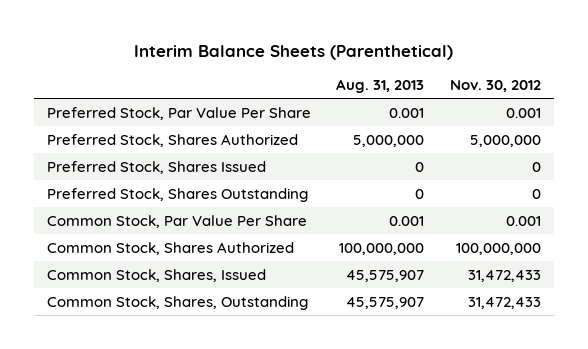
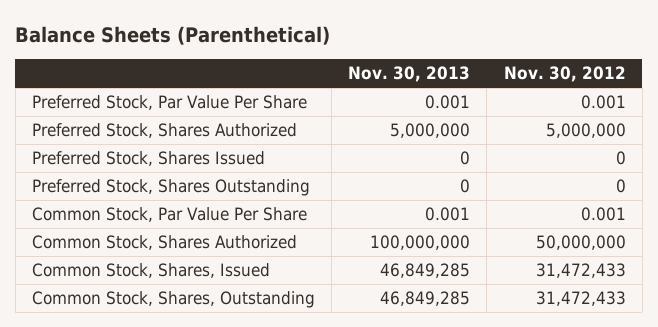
- Interim Balance Sheets (Parenthetical)
+ Balance Sheets (Parenthetical)
- | Aug. 31, 2013 | Nov. 30, 2012
+ | Nov. 30, 2013 | Nov. 30, 2012
- Common Stock, Shares Authorized | 100,000,000 | 100,000,000
+ Common Stock, Shares Authorized | 100,000,000 | 50,000,000

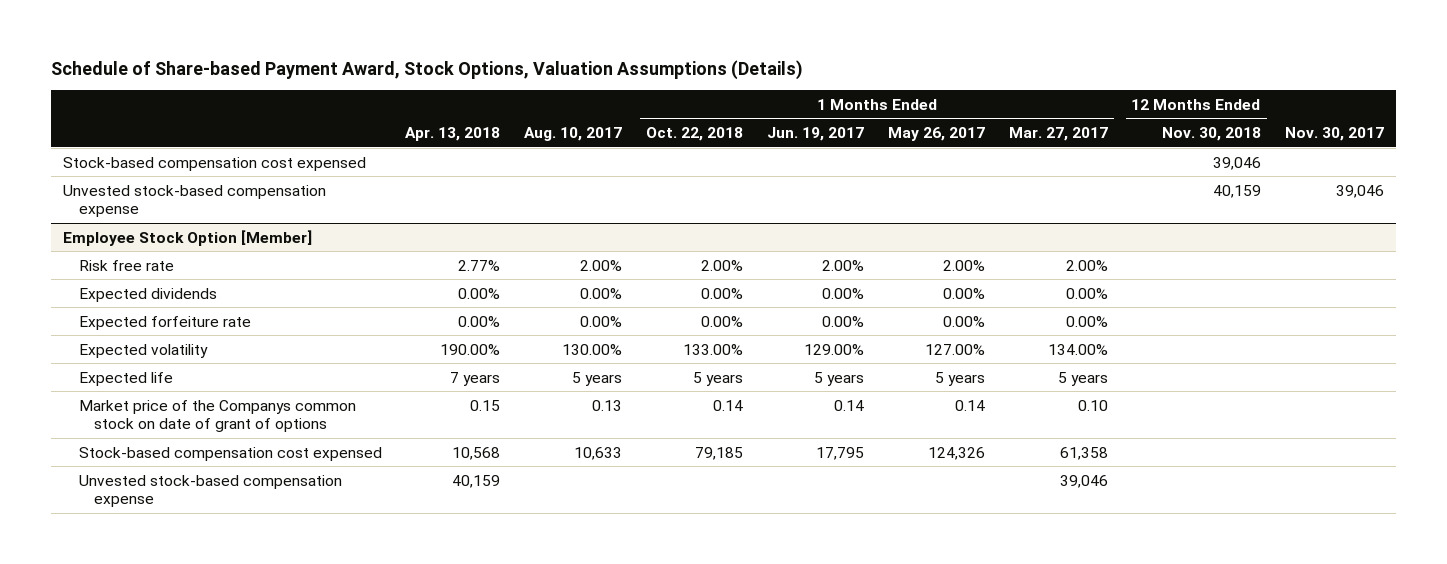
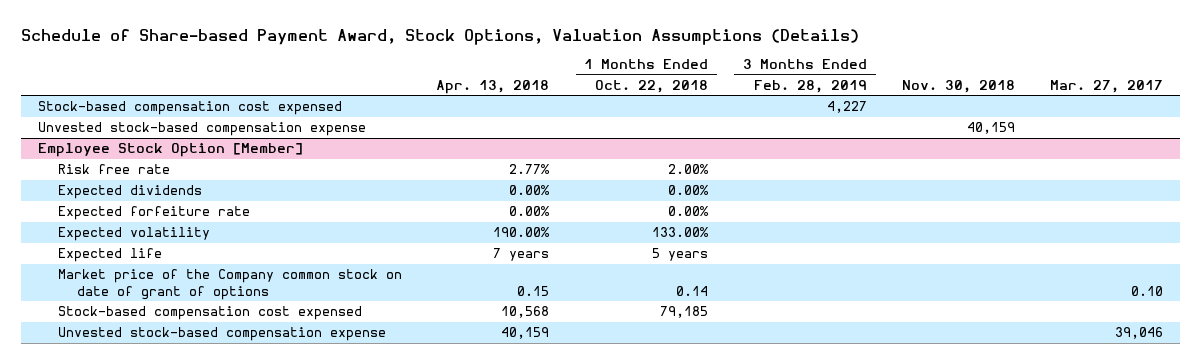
- | Apr. 13, 2018 | Aug. 10, 2017 | 1 Months Ended Oct. 22, 2018 | 1 Months Ended Jun. 19, 2017 | 1 Months Ended May 26, 2017 | 1 Months Ended Mar. 27, 2017 | 12 Months Ended Nov. 30, 2018 | Nov. 30, 2017
+ | Apr. 13, 2018 | 1 Months Ended Oct. 22, 2018 | 3 Months Ended Feb. 28, 2019 | Nov. 30, 2018 | Mar. 27, 2017
@ Employee Stock Option [Member]
- Market price of the Companys common stock on date of grant of options | 0.15 | 0.13 | 0.14 | 0.14 | 0.14 | 0.10 | |
+ Market price of the Company common stock on date of grant of options | 0.15 | 0.14 | | | 0.10

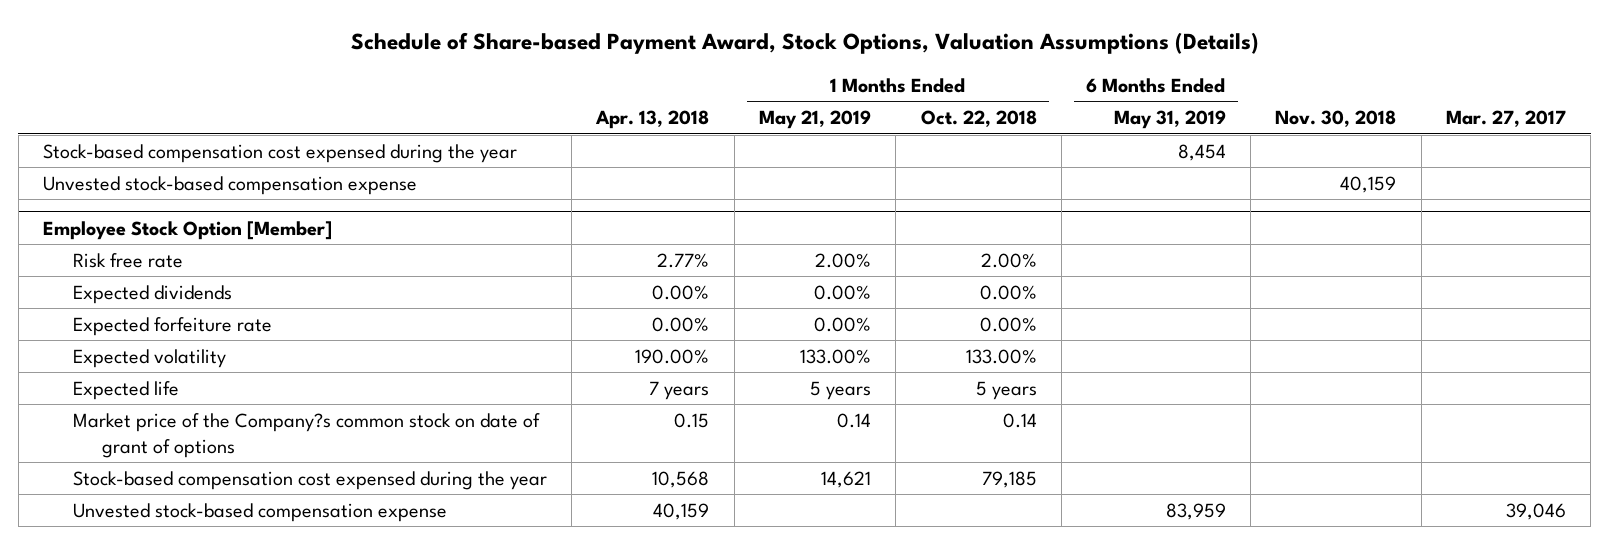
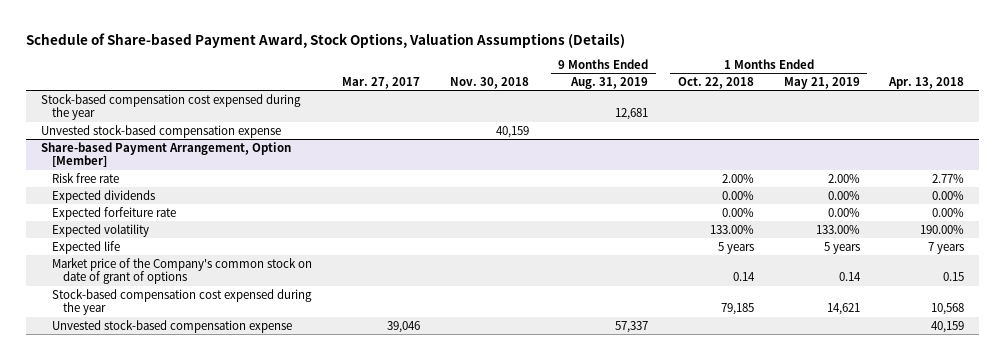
- | Apr. 13, 2018 | 1 Months Ended May 21, 2019 | 1 Months Ended Oct. 22, 2018 | 6 Months Ended May 31, 2019 | Nov. 30, 2018 | Mar. 27, 2017
+ | Mar. 27, 2017 | Nov. 30, 2018 | 9 Months Ended Aug. 31, 2019 | 1 Months Ended Oct. 22, 2018 | 1 Months Ended May 21, 2019 | Apr. 13, 2018
- Employee Stock Option [Member]
+ Share-based Payment Arrangement, Option [Member]
- Market price of the Company?s common stock on date of grant of options | 0.15 | 0.14 | 0.14 | | |
+ Market price of the Company's common stock on date of grant of options | | | | 0.14 | 0.14 | 0.15

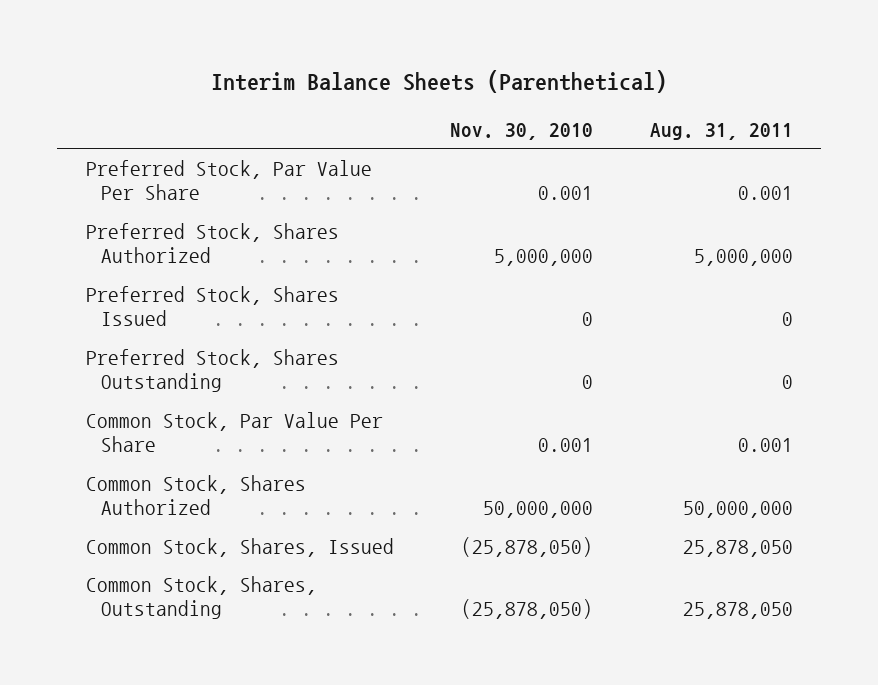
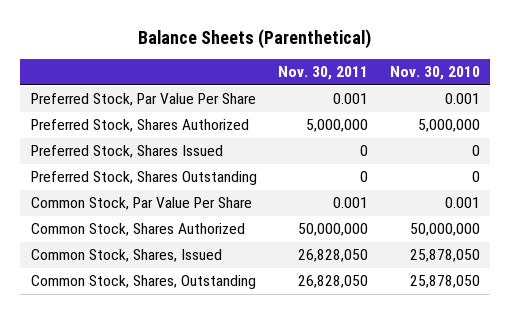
- Interim Balance Sheets (Parenthetical)
+ Balance Sheets (Parenthetical)
- | Nov. 30, 2010 | Aug. 31, 2011
+ | Nov. 30, 2011 | Nov. 30, 2010
- Common Stock, Shares, Issued | (25,878,050) | 25,878,050
- Common Stock, Shares, Outstanding | (25,878,050) | 25,878,050
+ Common Stock, Shares, Issued | 26,828,050 | 25,878,050
+ Common Stock, Shares, Outstanding | 26,828,050 | 25,878,050

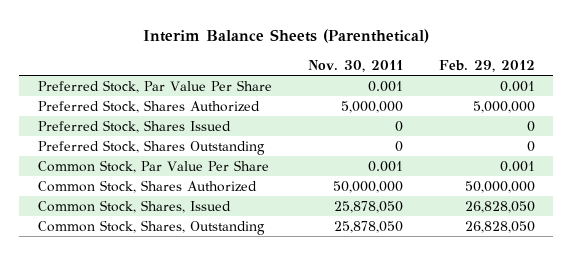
- Balance Sheets (Parenthetical)
+ Interim Balance Sheets (Parenthetical)
- | Nov. 30, 2011 | Nov. 30, 2010
+ | Nov. 30, 2011 | Feb. 29, 2012
- Common Stock, Shares, Issued | 26,828,050 | 25,878,050
- Common Stock, Shares, Outstanding | 26,828,050 | 25,878,050
+ Common Stock, Shares, Issued | 25,878,050 | 26,828,050
+ Common Stock, Shares, Outstanding | 25,878,050 | 26,828,050

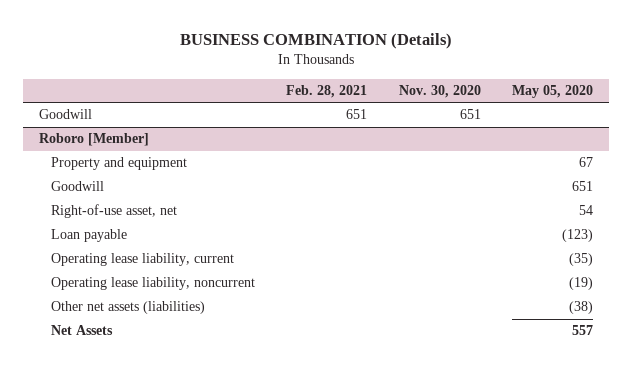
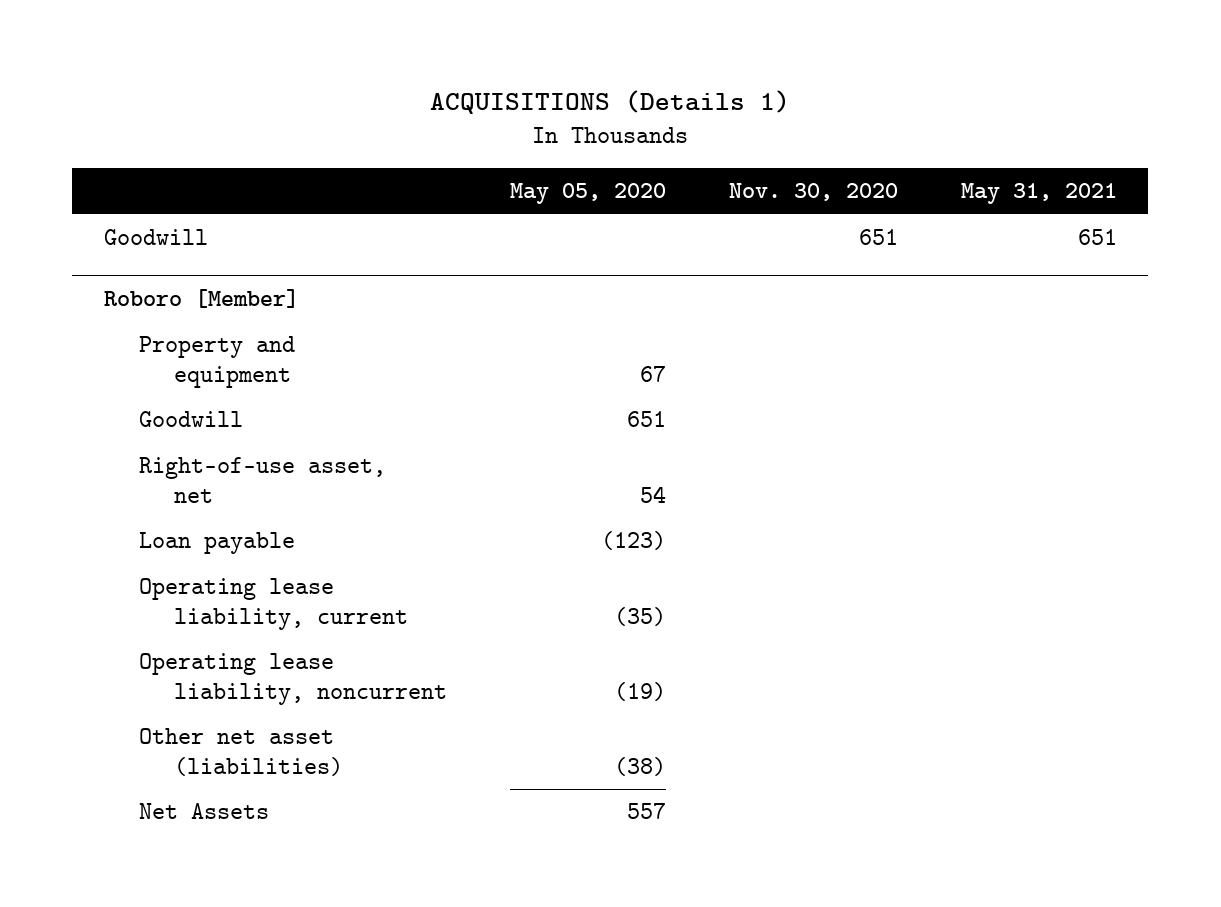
- BUSINESS COMBINATION (Details)
+ ACQUISITIONS (Details 1)
- | Feb. 28, 2021 | Nov. 30, 2020 | May 05, 2020
+ | May 05, 2020 | Nov. 30, 2020 | May 31, 2021
@ Roboro [Member]
- Other net assets (liabilities) | | | (38)
+ Other net asset (liabilities) | (38) | |

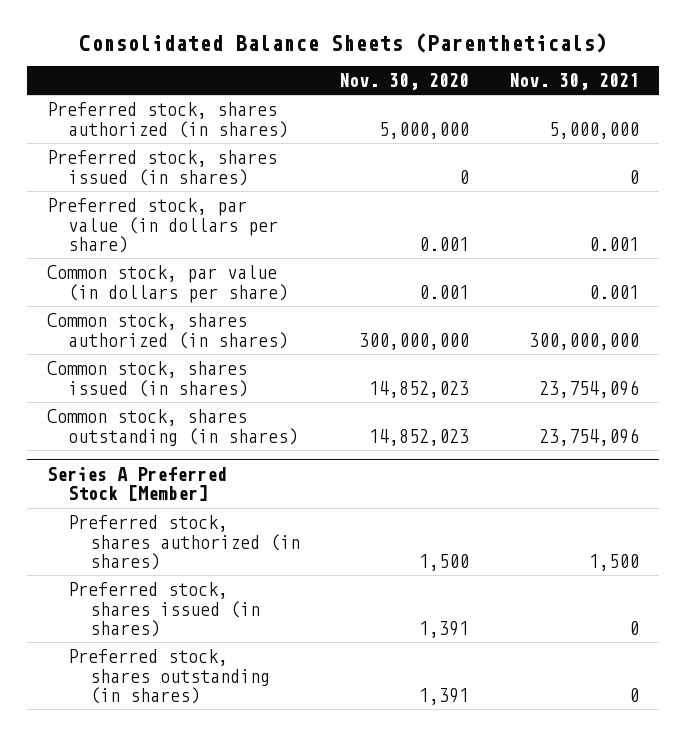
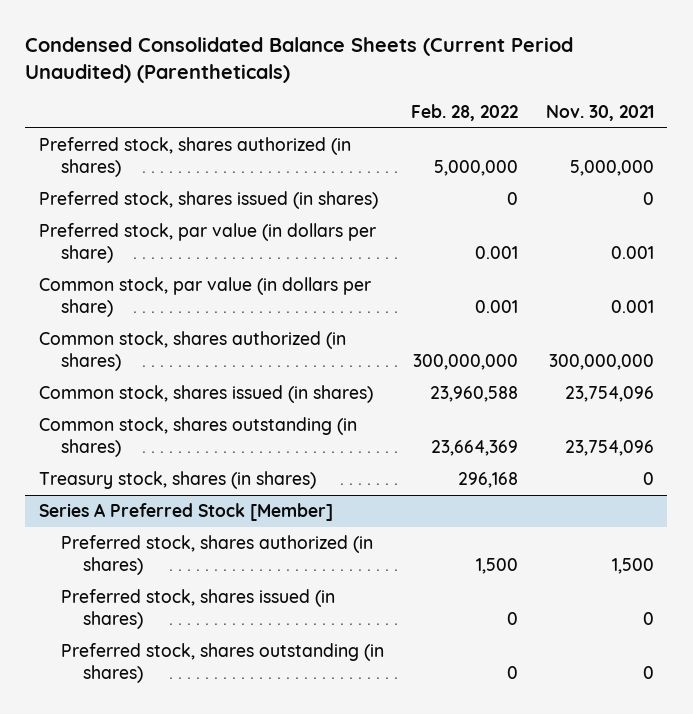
- Consolidated Balance Sheets (Parentheticals)
+ Condensed Consolidated Balance Sheets (Current Period Unaudited) (Parentheticals)
- | Nov. 30, 2020 | Nov. 30, 2021
+ | Feb. 28, 2022 | Nov. 30, 2021
+ Treasury stock, shares (in shares) | 296,168 | 0

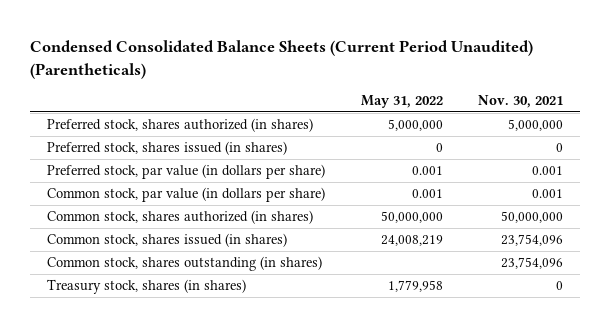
- | Feb. 28, 2022 | Nov. 30, 2021
+ | May 31, 2022 | Nov. 30, 2021
- Common stock, shares authorized (in shares) | 300,000,000 | 300,000,000
+ Common stock, shares authorized (in shares) | 50,000,000 | 50,000,000
- Series A Preferred Stock [Member]
- Preferred stock, shares authorized (in shares) | 1,500 | 1,500
- Preferred stock, shares issued (in shares) | 0 | 0
- Preferred stock, shares outstanding (in shares) | 0 | 0

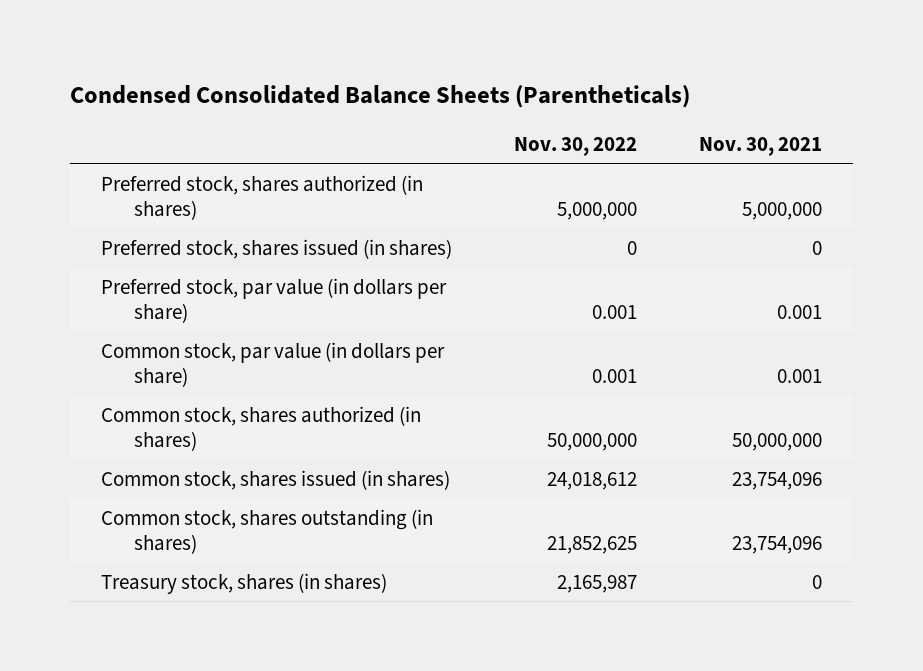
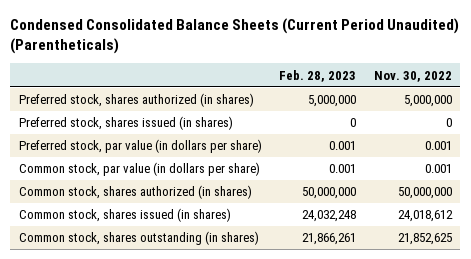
- Condensed Consolidated Balance Sheets (Parentheticals)
+ Condensed Consolidated Balance Sheets (Current Period Unaudited) (Parentheticals)
- | Nov. 30, 2022 | Nov. 30, 2021
+ | Feb. 28, 2023 | Nov. 30, 2022
- Treasury stock, shares (in shares) | 2,165,987 | 0

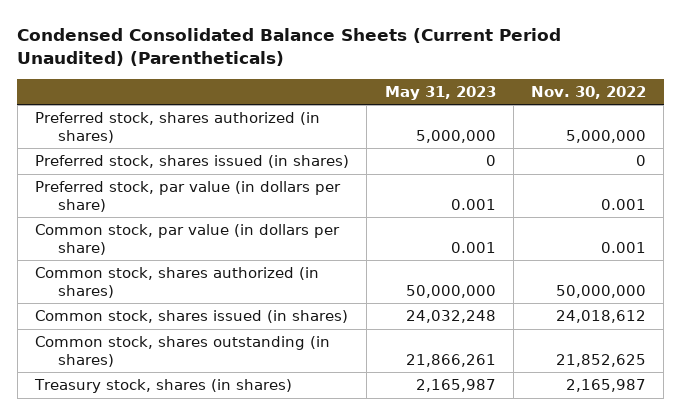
- | Feb. 28, 2023 | Nov. 30, 2022
+ | May 31, 2023 | Nov. 30, 2022
+ Treasury stock, shares (in shares) | 2,165,987 | 2,165,987

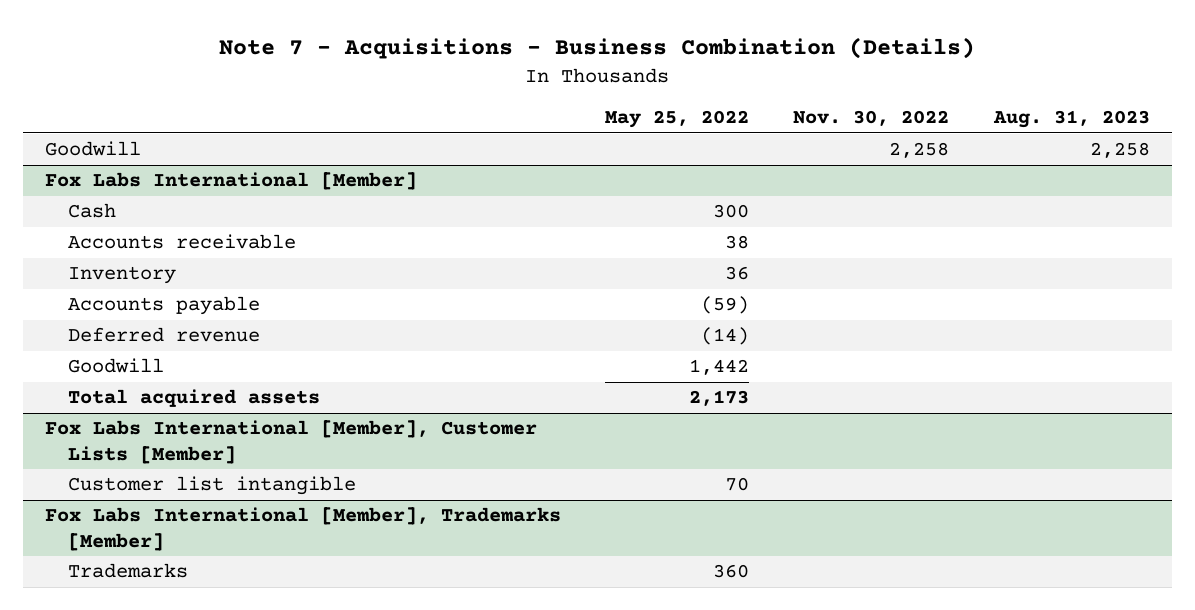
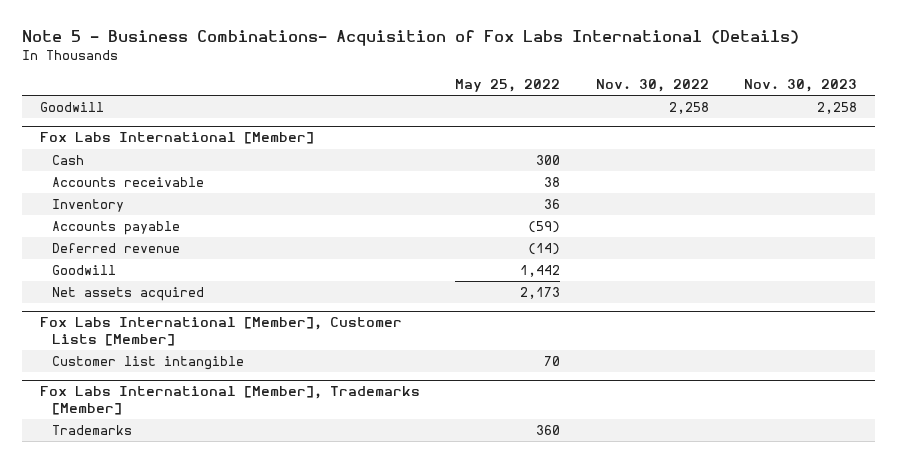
- Note 7 - Acquisitions - Business Combination (Details)
+ Note 5 - Business Combinations- Acquisition of Fox Labs International (Details)
- | May 25, 2022 | Nov. 30, 2022 | Aug. 31, 2023
+ | May 25, 2022 | Nov. 30, 2022 | Nov. 30, 2023
@ Fox Labs International [Member]
- Total acquired assets | 2,173 | |
+ Net assets acquired | 2,173 | |

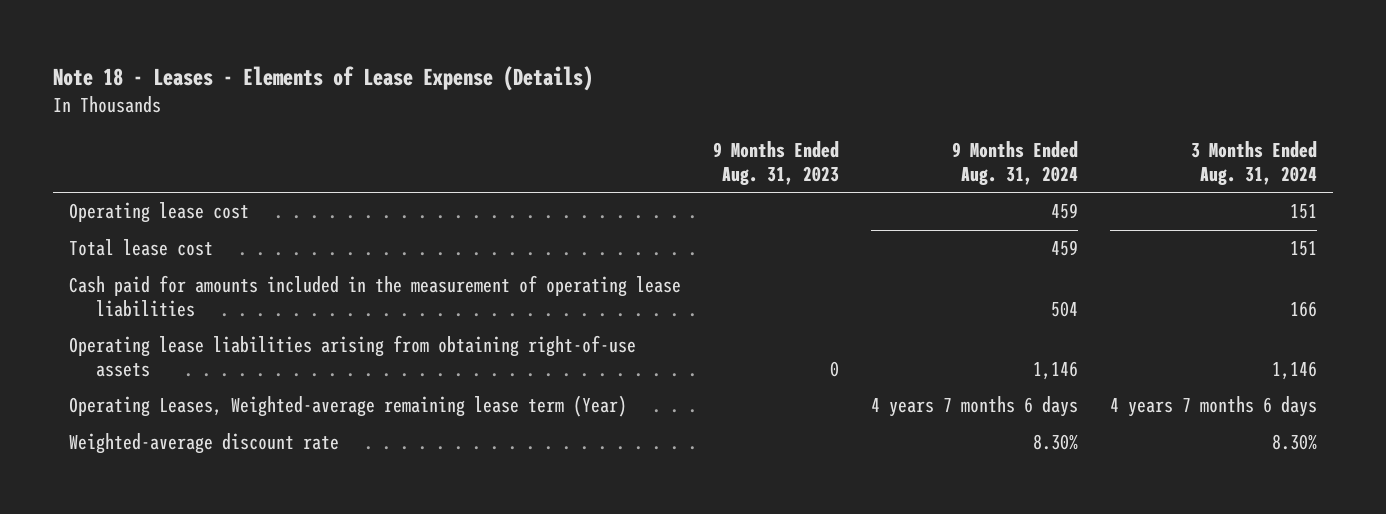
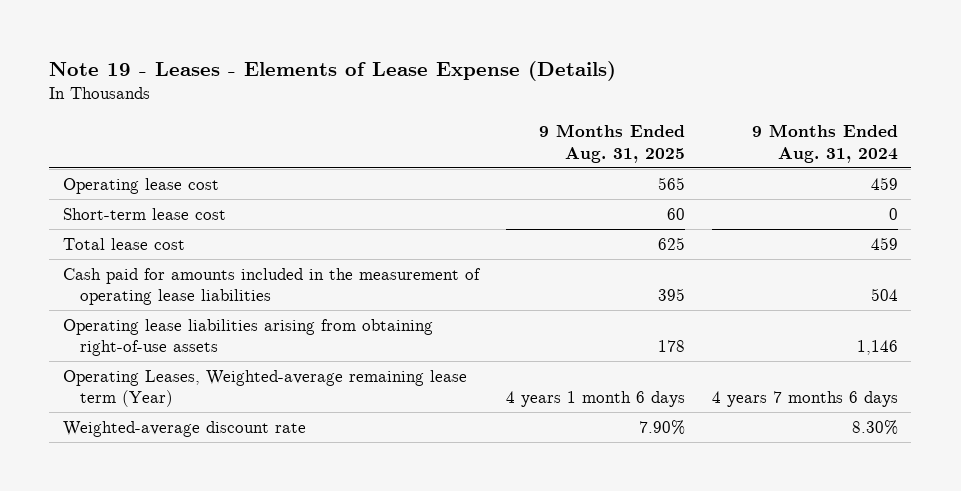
- Note 18 - Leases - Elements of Lease Expense (Details)
+ Note 19 - Leases - Elements of Lease Expense (Details)
- | 9 Months Ended Aug. 31, 2023 | 9 Months Ended Aug. 31, 2024 | 3 Months Ended Aug. 31, 2024
+ | 9 Months Ended Aug. 31, 2025 | 9 Months Ended Aug. 31, 2024
+ Short-term lease cost | 60 | 0

